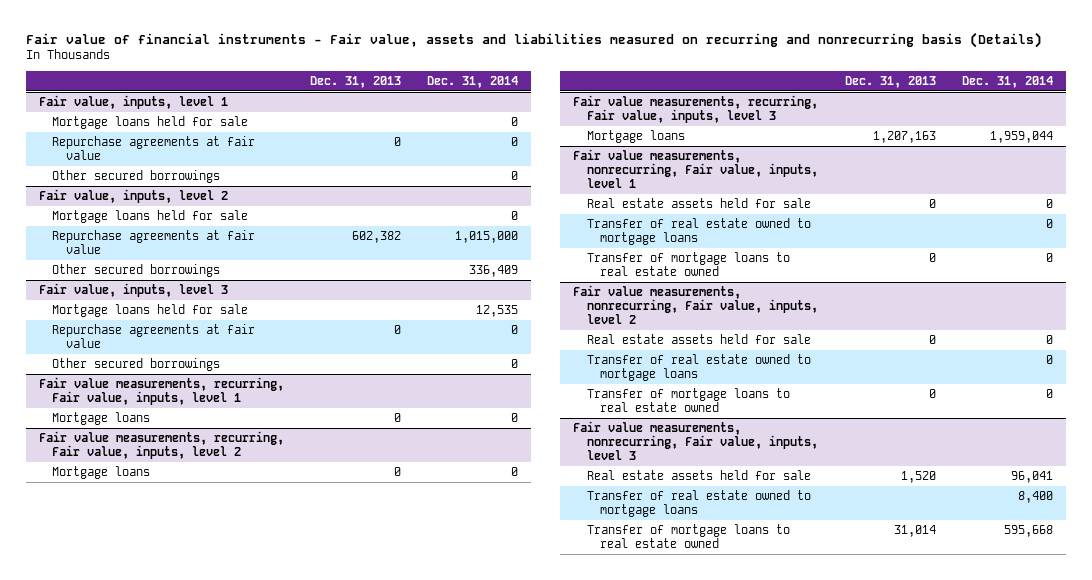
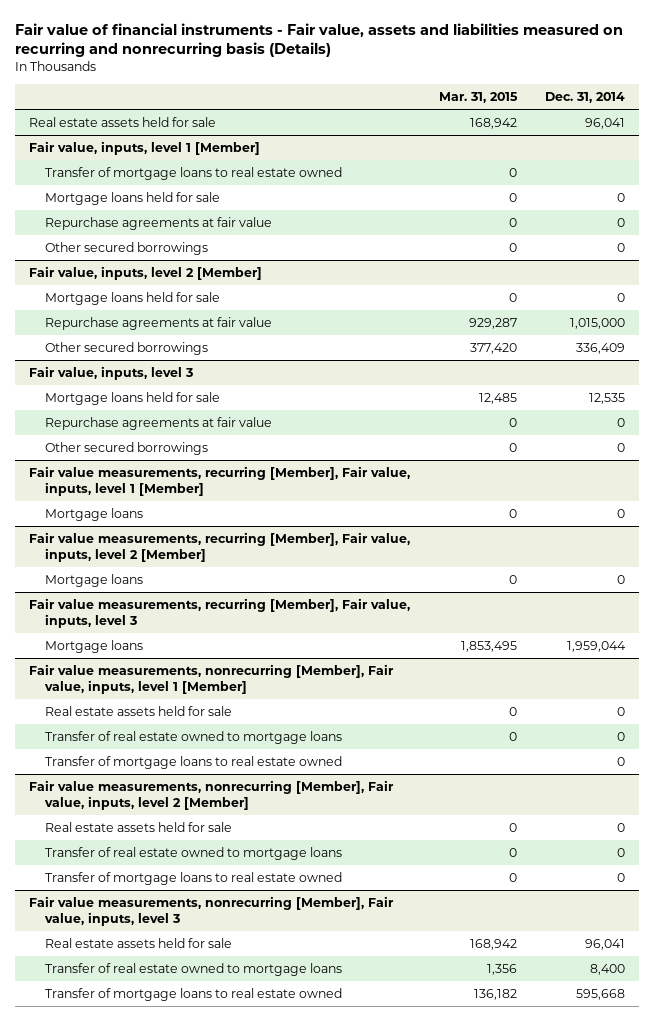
- | Dec. 31, 2013 | Dec. 31, 2014
+ | Mar. 31, 2015 | Dec. 31, 2014
- Fair value, inputs, level 1
+ Real estate assets held for sale | 168,942 | 96,041
+ Fair value, inputs, level 1 [Member]
+ Transfer of mortgage loans to real estate owned | 0 |
- Fair value, inputs, level 2
+ Fair value, inputs, level 2 [Member]
- Fair value measurements, recurring, Fair value, inputs, level 1
+ Fair value measurements, recurring [Member], Fair value, inputs, level 1 [Member]
- Fair value measurements, recurring, Fair value, inputs, level 2
+ Fair value measurements, recurring [Member], Fair value, inputs, level 2 [Member]
- Fair value measurements, recurring, Fair value, inputs, level 3
+ Fair value measurements, recurring [Member], Fair value, inputs, level 3
- Fair value measurements, nonrecurring, Fair value, inputs, level 1
+ Fair value measurements, nonrecurring [Member], Fair value, inputs, level 1 [Member]
- Fair value measurements, nonrecurring, Fair value, inputs, level 2
+ Fair value measurements, nonrecurring [Member], Fair value, inputs, level 2 [Member]
- Fair value measurements, nonrecurring, Fair value, inputs, level 3
+ Fair value measurements, nonrecurring [Member], Fair value, inputs, level 3

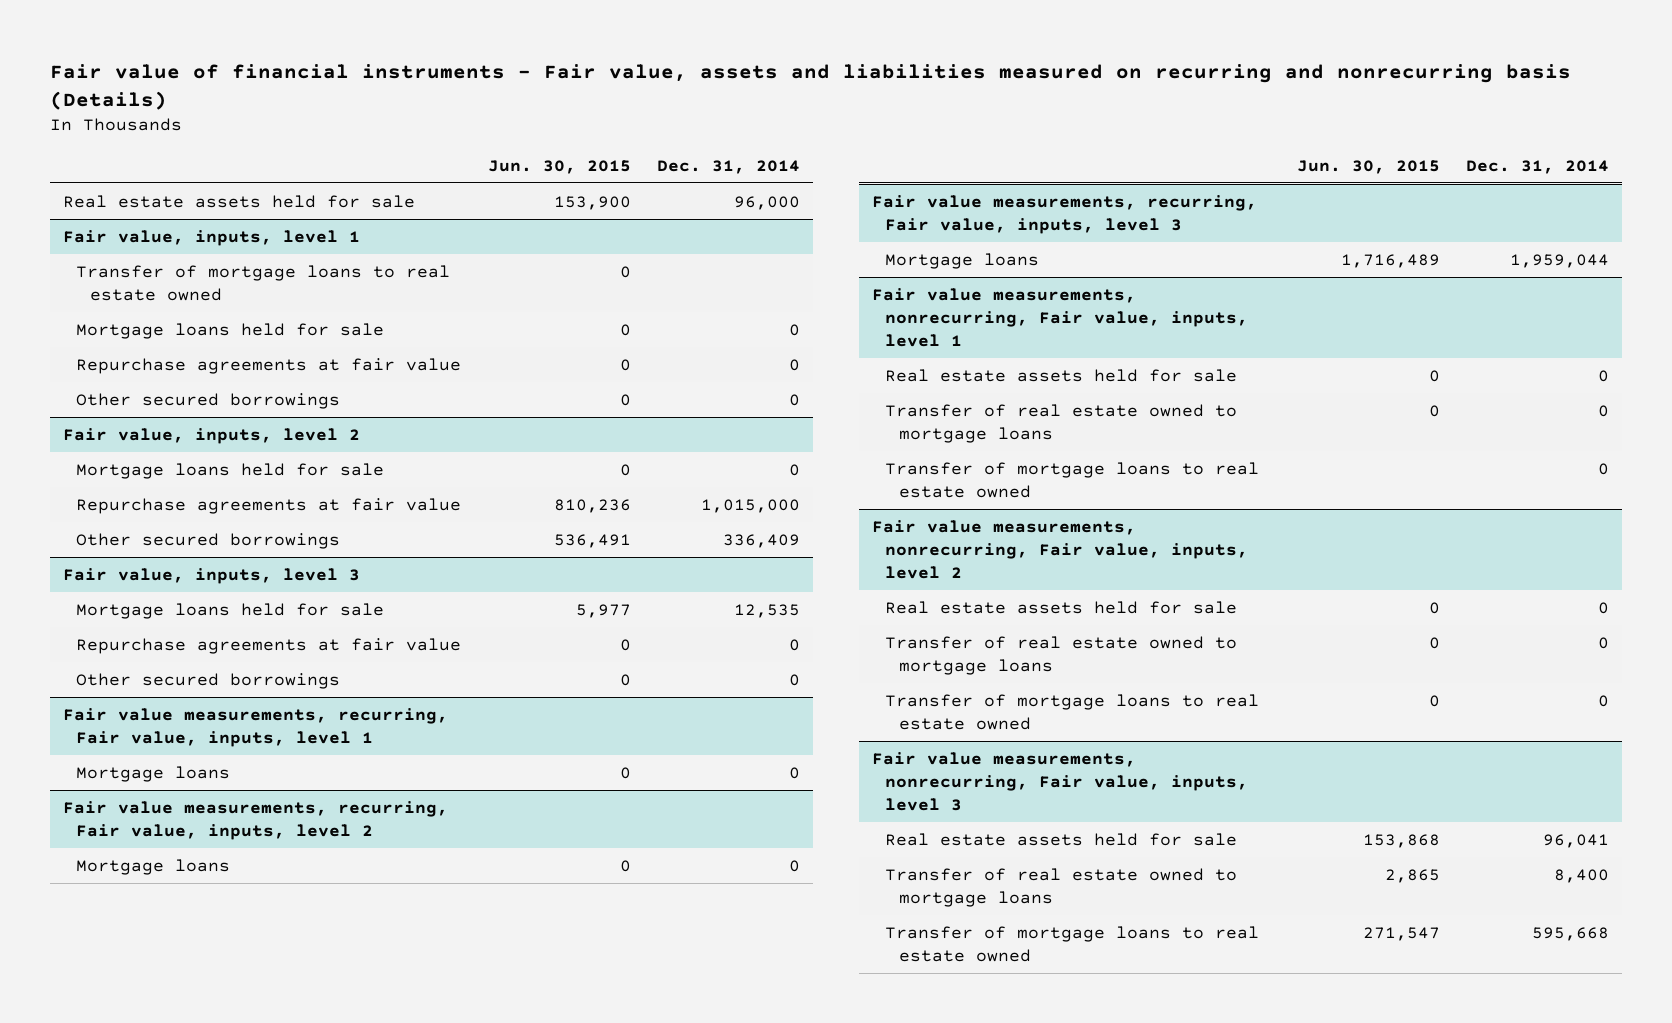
- | Mar. 31, 2015 | Dec. 31, 2014
+ | Jun. 30, 2015 | Dec. 31, 2014
- Real estate assets held for sale | 168,942 | 96,041
- Fair value, inputs, level 1 [Member]
+ Real estate assets held for sale | 153,900 | 96,000
+ Fair value, inputs, level 1
- Fair value, inputs, level 2 [Member]
+ Fair value, inputs, level 2
- Fair value measurements, recurring [Member], Fair value, inputs, level 1 [Member]
+ Fair value measurements, recurring, Fair value, inputs, level 1
- Fair value measurements, recurring [Member], Fair value, inputs, level 2 [Member]
+ Fair value measurements, recurring, Fair value, inputs, level 2
- Fair value measurements, recurring [Member], Fair value, inputs, level 3
+ Fair value measurements, recurring, Fair value, inputs, level 3
- Fair value measurements, nonrecurring [Member], Fair value, inputs, level 1 [Member]
+ Fair value measurements, nonrecurring, Fair value, inputs, level 1
- Fair value measurements, nonrecurring [Member], Fair value, inputs, level 2 [Member]
+ Fair value measurements, nonrecurring, Fair value, inputs, level 2
- Fair value measurements, nonrecurring [Member], Fair value, inputs, level 3
+ Fair value measurements, nonrecurring, Fair value, inputs, level 3

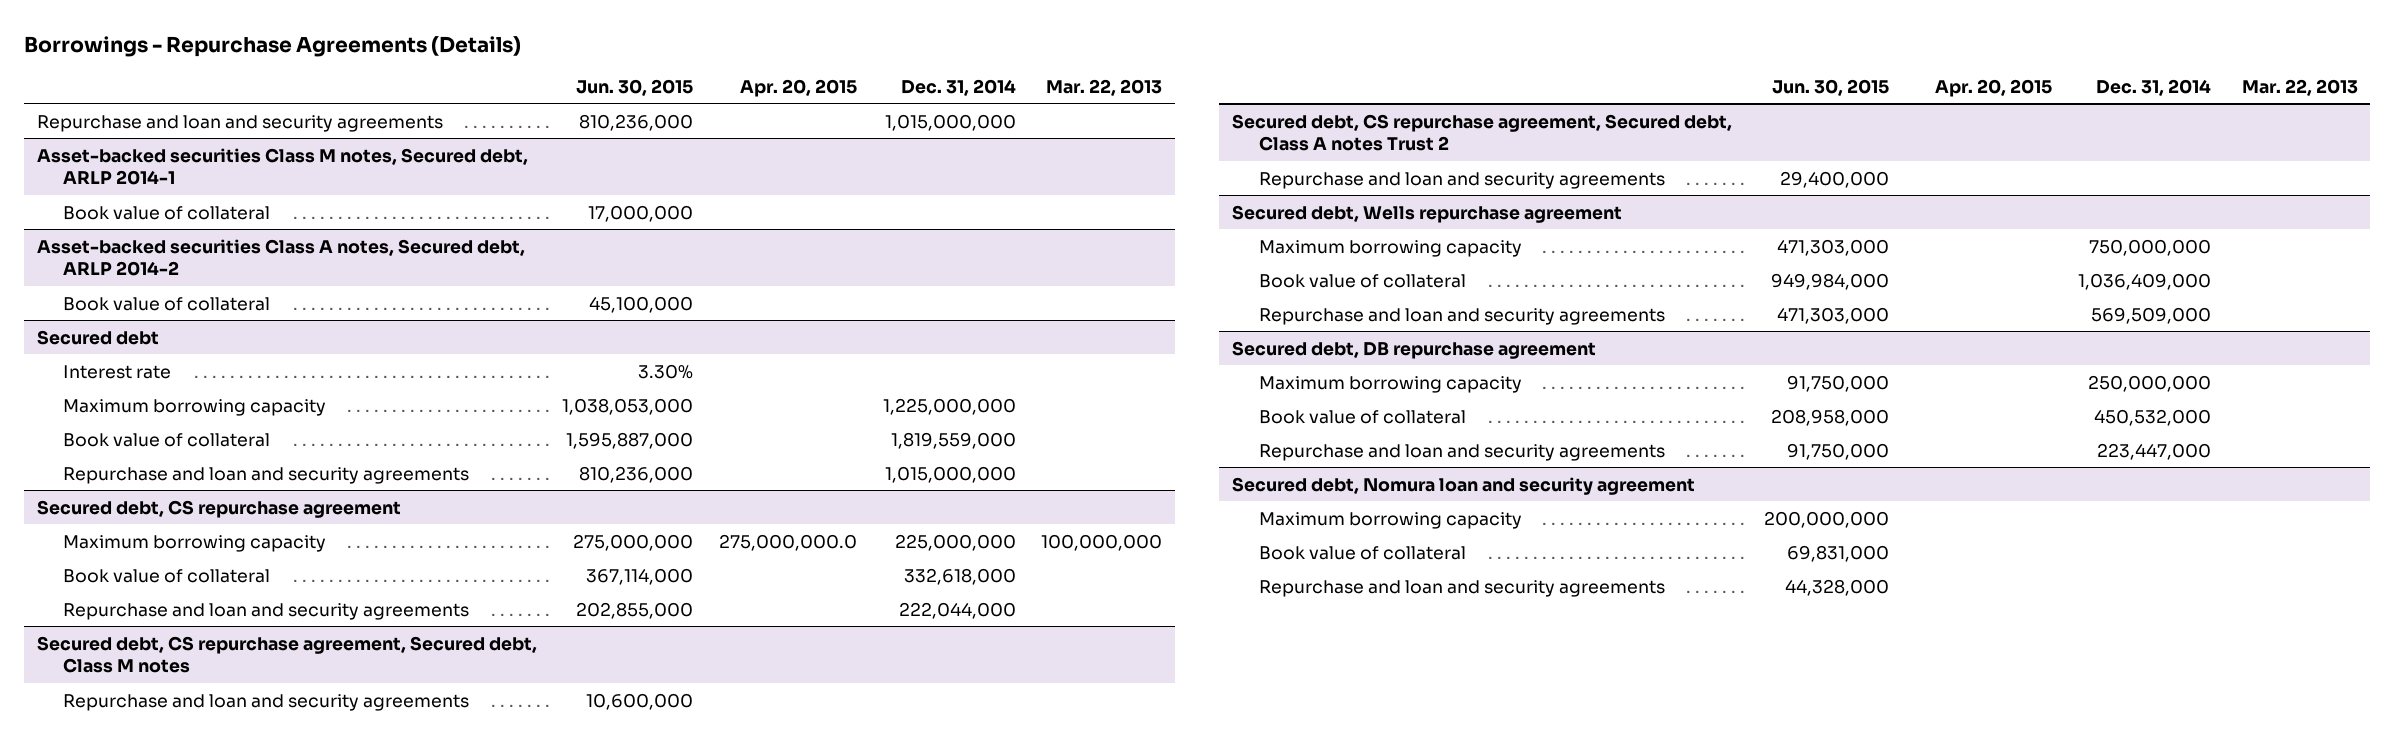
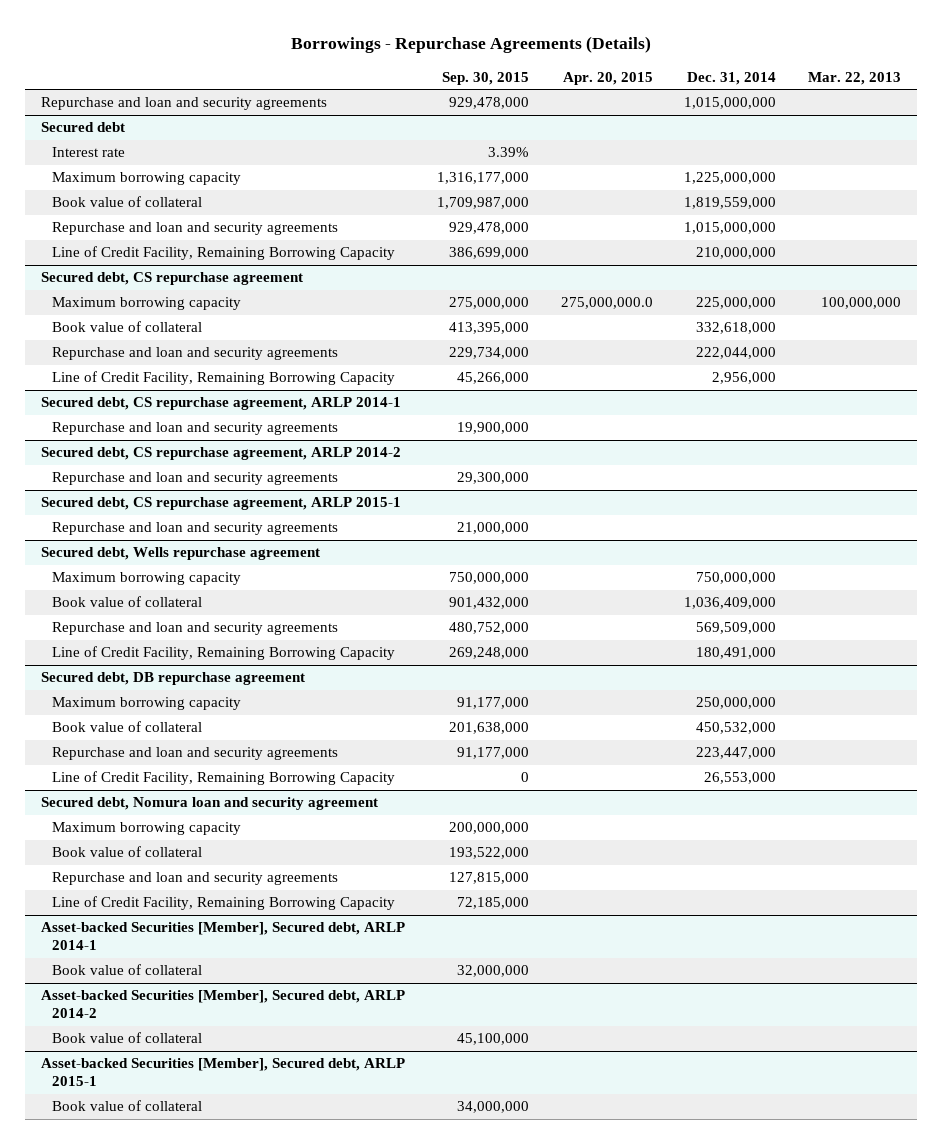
- | Jun. 30, 2015 | Apr. 20, 2015 | Dec. 31, 2014 | Mar. 22, 2013
+ | Sep. 30, 2015 | Apr. 20, 2015 | Dec. 31, 2014 | Mar. 22, 2013
- Asset-backed securities Class M notes, Secured debt, ARLP 2014-1
- Book value of collateral | 17,000,000 | | |
- Asset-backed securities Class A notes, Secured debt, ARLP 2014-2
- Book value of collateral | 45,100,000 | | |
@ Secured debt
+ Line of Credit Facility, Remaining Borrowing Capacity | 386,699,000 | | 210,000,000 |
- Secured debt, CS repurchase agreement, Secured debt, Class M notes
@ Secured debt, CS repurchase agreement
+ Line of Credit Facility, Remaining Borrowing Capacity | 45,266,000 | | 2,956,000 |
+ Secured debt, CS repurchase agreement, ARLP 2014-1
- Secured debt, CS repurchase agreement, Secured debt, Class A notes Trust 2
+ Secured debt, CS repurchase agreement, ARLP 2014-2
+ Secured debt, CS repurchase agreement, ARLP 2015-1
+ Repurchase and loan and security agreements | 21,000,000 | | |
@ Secured debt, Wells repurchase agreement
+ Line of Credit Facility, Remaining Borrowing Capacity | 269,248,000 | | 180,491,000 |
@ Secured debt, DB repurchase agreement
+ Line of Credit Facility, Remaining Borrowing Capacity | 0 | | 26,553,000 |
@ Secured debt, Nomura loan and security agreement
+ Line of Credit Facility, Remaining Borrowing Capacity | 72,185,000 | | |
+ Asset-backed Securities [Member], Secured debt, ARLP 2014-1
+ Book value of collateral | 32,000,000 | | |
+ Asset-backed Securities [Member], Secured debt, ARLP 2014-2
+ Book value of collateral | 45,100,000 | | |
+ Asset-backed Securities [Member], Secured debt, ARLP 2015-1
+ Book value of collateral | 34,000,000 | | |

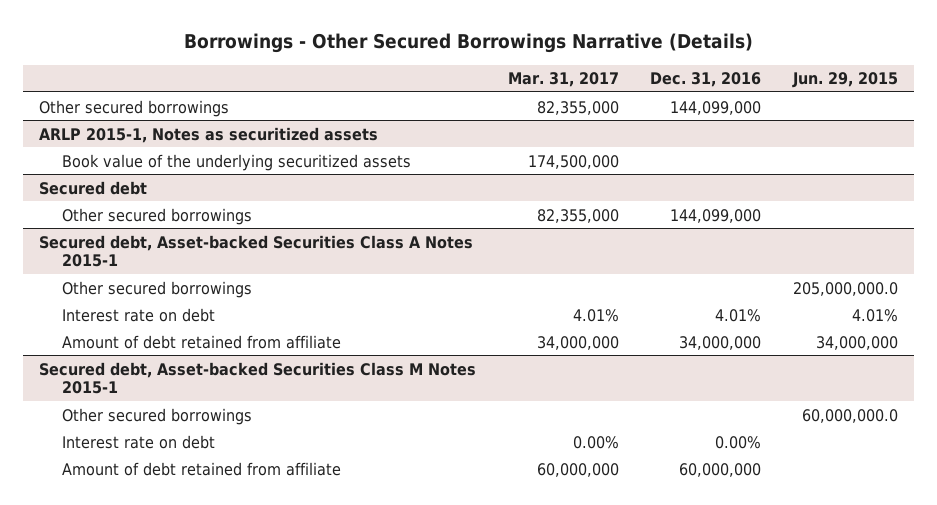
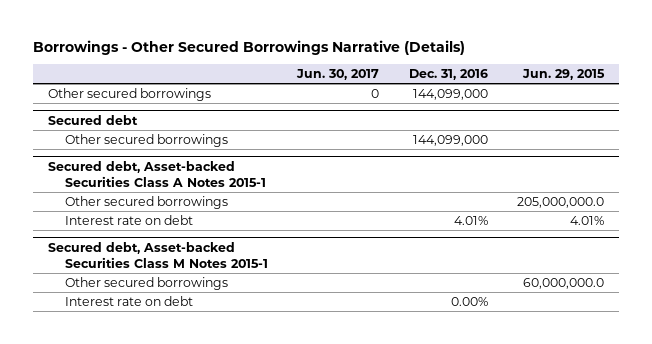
- | Mar. 31, 2017 | Dec. 31, 2016 | Jun. 29, 2015
+ | Jun. 30, 2017 | Dec. 31, 2016 | Jun. 29, 2015
- ARLP 2015-1, Notes as securitized assets
- Book value of the underlying securitized assets | 174,500,000 | |
@ Secured debt, Asset-backed Securities Class A Notes 2015-1
- Amount of debt retained from affiliate | 34,000,000 | 34,000,000 | 34,000,000
@ Secured debt, Asset-backed Securities Class M Notes 2015-1
- Amount of debt retained from affiliate | 60,000,000 | 60,000,000 |

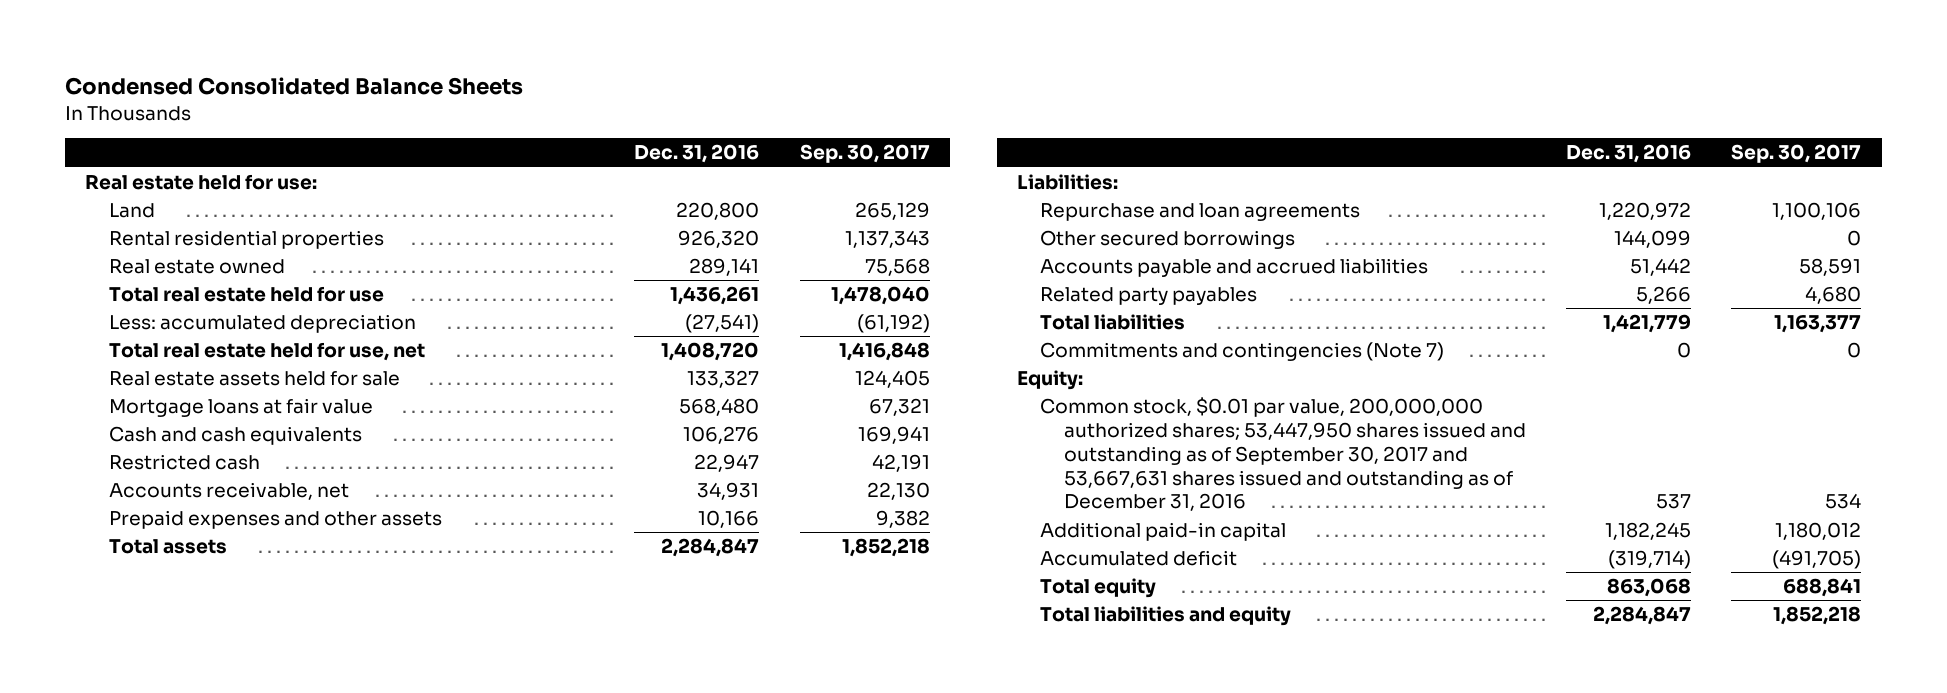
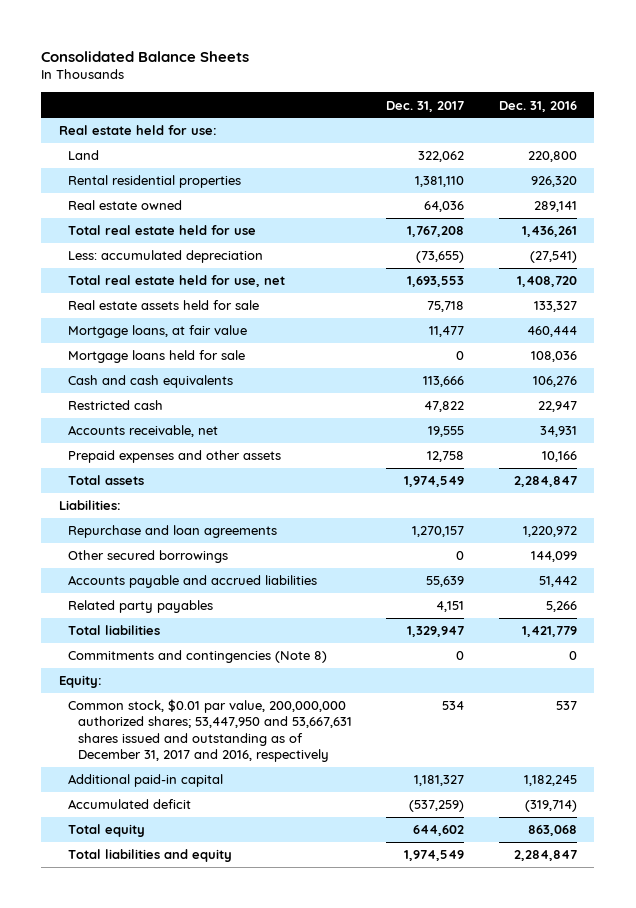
- Condensed Consolidated Balance Sheets
+ Consolidated Balance Sheets
- | Dec. 31, 2016 | Sep. 30, 2017
+ | Dec. 31, 2017 | Dec. 31, 2016
- Mortgage loans at fair value | 568,480 | 67,321
+ Mortgage loans, at fair value | 11,477 | 460,444
+ Mortgage loans held for sale | 0 | 108,036
- Commitments and contingencies (Note 7) | 0 | 0
+ Commitments and contingencies (Note 8) | 0 | 0
- Common stock, $0.01 par value, 200,000,000 authorized shares; 53,447,950 shares issued and outstanding as of September 30, 2017 and 53,667,631 shares issued and outstanding as of December 31, 2016 | 537 | 534
+ Common stock, $0.01 par value, 200,000,000 authorized shares; 53,447,950 and 53,667,631 shares issued and outstanding as of December 31, 2017 and 2016, respectively | 534 | 537

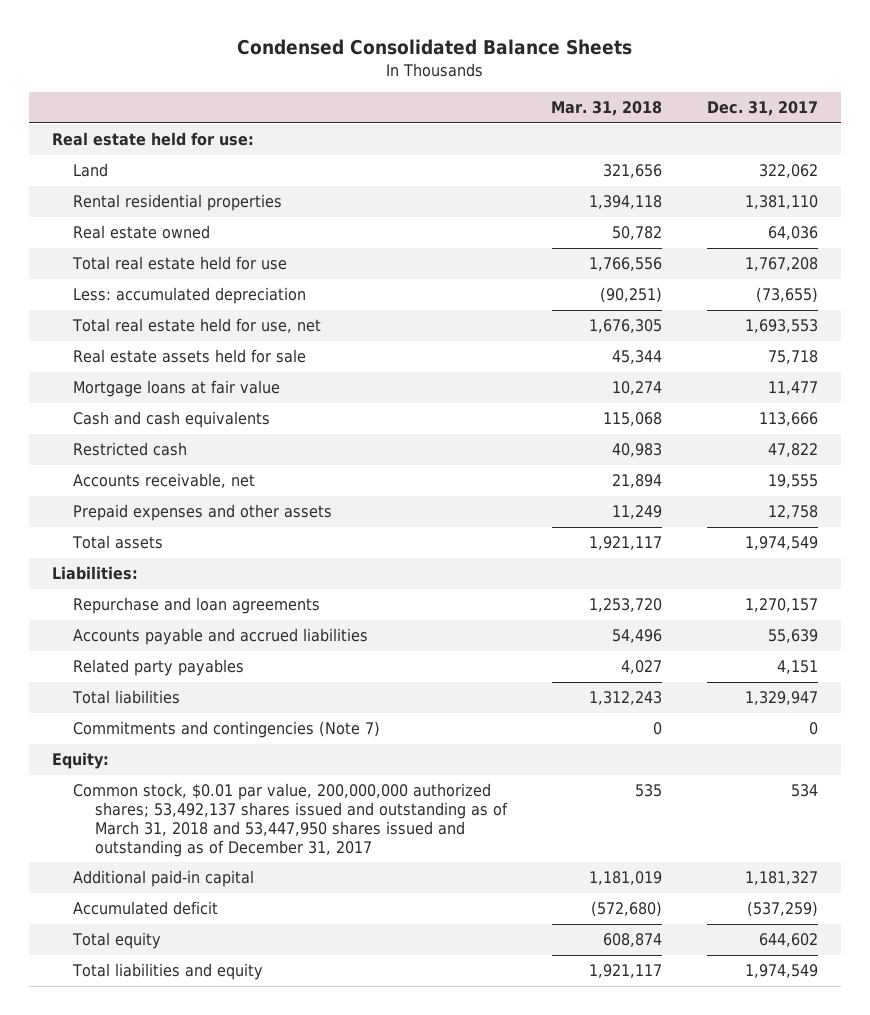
- Consolidated Balance Sheets
+ Condensed Consolidated Balance Sheets
- | Dec. 31, 2017 | Dec. 31, 2016
+ | Mar. 31, 2018 | Dec. 31, 2017
- Mortgage loans, at fair value | 11,477 | 460,444
- Mortgage loans held for sale | 0 | 108,036
+ Mortgage loans at fair value | 10,274 | 11,477
- Other secured borrowings | 0 | 144,099
- Commitments and contingencies (Note 8) | 0 | 0
+ Commitments and contingencies (Note 7) | 0 | 0
- Common stock, $0.01 par value, 200,000,000 authorized shares; 53,447,950 and 53,667,631 shares issued and outstanding as of December 31, 2017 and 2016, respectively | 534 | 537
+ Common stock, $0.01 par value, 200,000,000 authorized shares; 53,492,137 shares issued and outstanding as of March 31, 2018 and 53,447,950 shares issued and outstanding as of December 31, 2017 | 535 | 534

